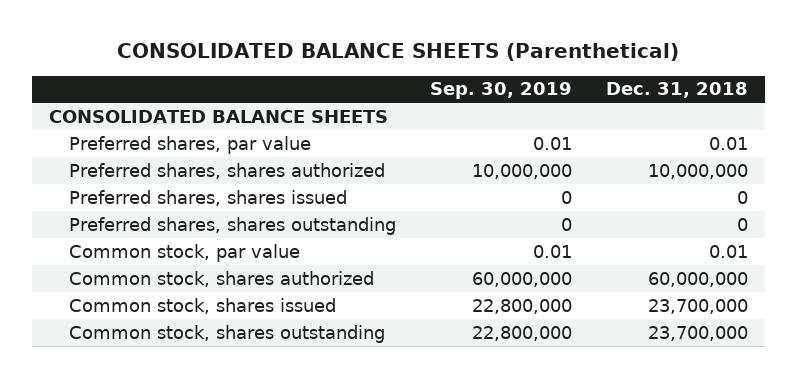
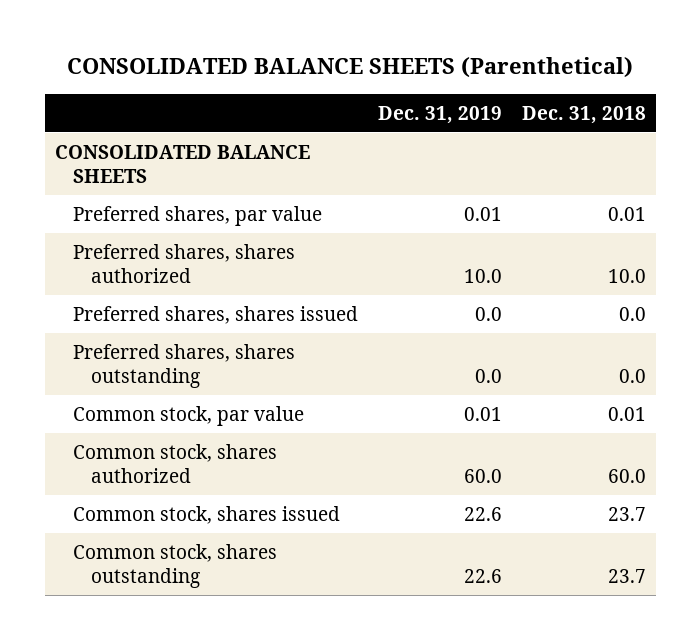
- | Sep. 30, 2019 | Dec. 31, 2018
+ | Dec. 31, 2019 | Dec. 31, 2018
- Preferred shares, shares authorized | 10,000,000 | 10,000,000
- Preferred shares, shares issued | 0 | 0
- Preferred shares, shares outstanding | 0 | 0
+ Preferred shares, shares authorized | 10.0 | 10.0
+ Preferred shares, shares issued | 0.0 | 0.0
+ Preferred shares, shares outstanding | 0.0 | 0.0
- Common stock, shares authorized | 60,000,000 | 60,000,000
- Common stock, shares issued | 22,800,000 | 23,700,000
- Common stock, shares outstanding | 22,800,000 | 23,700,000
+ Common stock, shares authorized | 60.0 | 60.0
+ Common stock, shares issued | 22.6 | 23.7
+ Common stock, shares outstanding | 22.6 | 23.7

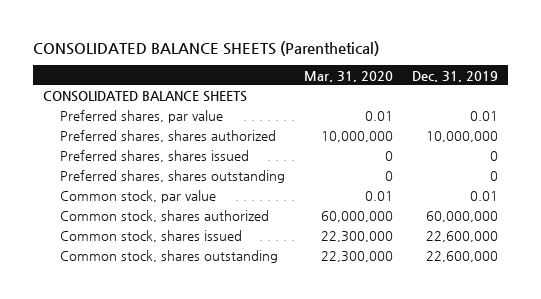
- | Dec. 31, 2019 | Dec. 31, 2018
+ | Mar. 31, 2020 | Dec. 31, 2019
- Preferred shares, shares authorized | 10.0 | 10.0
- Preferred shares, shares issued | 0.0 | 0.0
- Preferred shares, shares outstanding | 0.0 | 0.0
+ Preferred shares, shares authorized | 10,000,000 | 10,000,000
+ Preferred shares, shares issued | 0 | 0
+ Preferred shares, shares outstanding | 0 | 0
- Common stock, shares authorized | 60.0 | 60.0
- Common stock, shares issued | 22.6 | 23.7
- Common stock, shares outstanding | 22.6 | 23.7
+ Common stock, shares authorized | 60,000,000 | 60,000,000
+ Common stock, shares issued | 22,300,000 | 22,600,000
+ Common stock, shares outstanding | 22,300,000 | 22,600,000

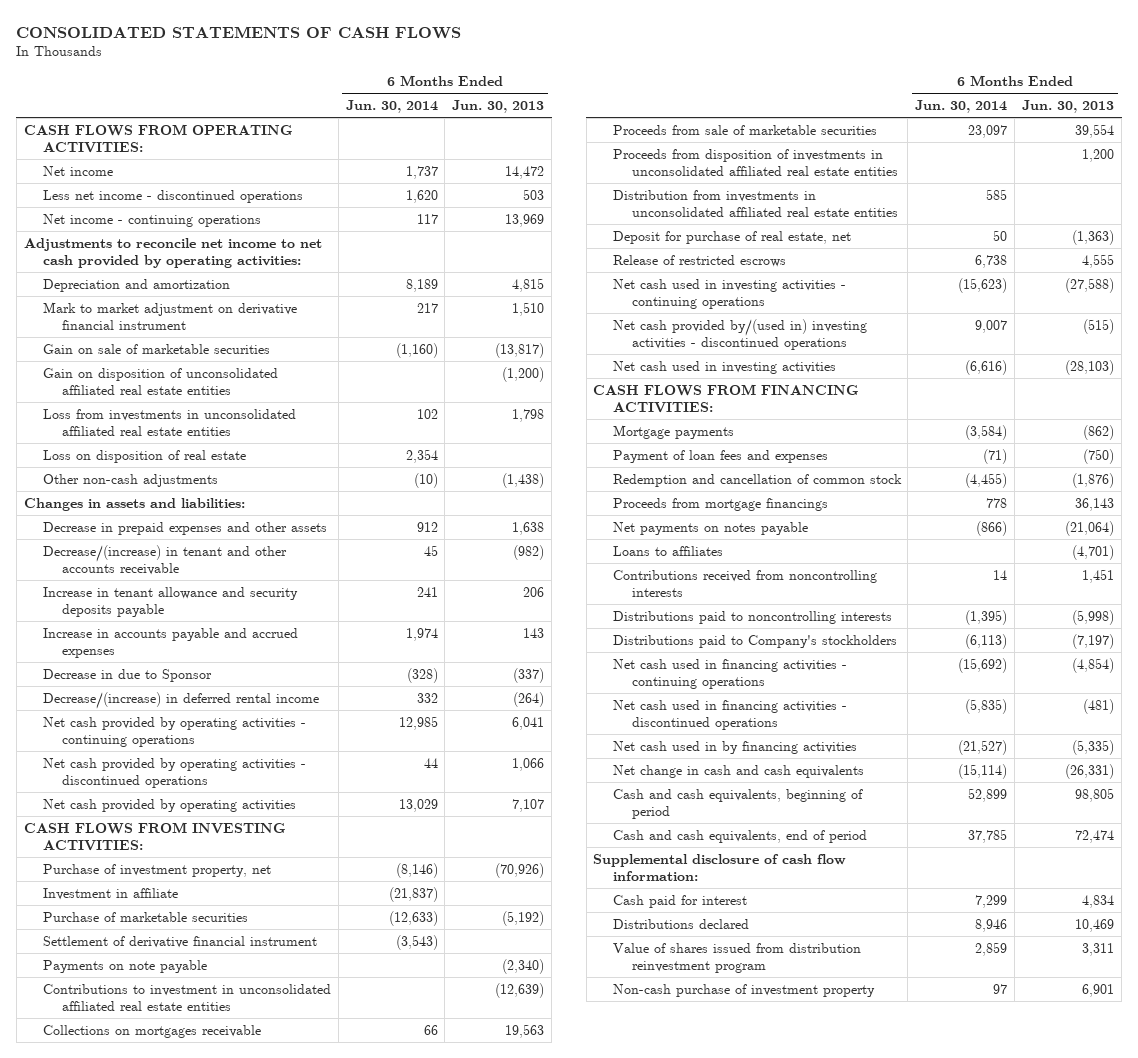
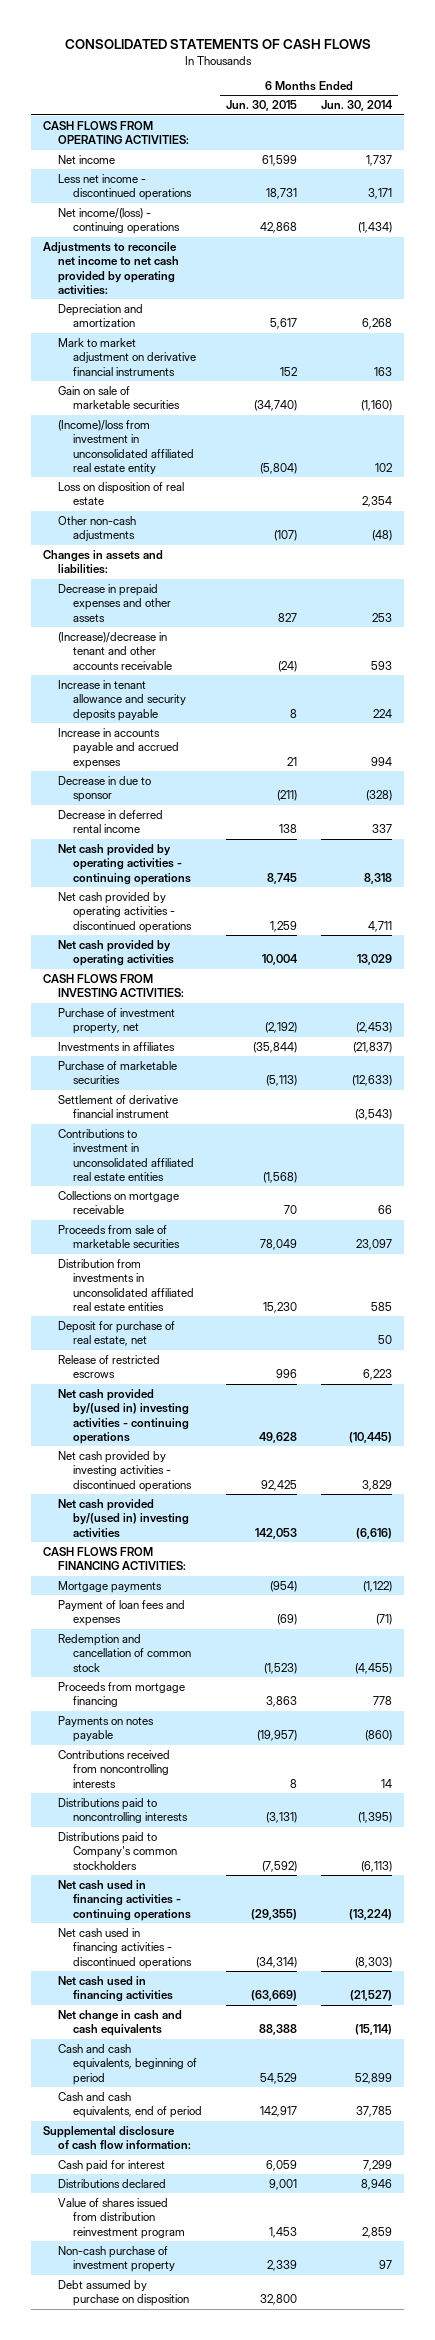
- | 6 Months Ended Jun. 30, 2014 | 6 Months Ended Jun. 30, 2013
+ | 6 Months Ended Jun. 30, 2015 | 6 Months Ended Jun. 30, 2014
- Less net income - discontinued operations | 1,620 | 503
- Net income - continuing operations | 117 | 13,969
+ Less net income - discontinued operations | 18,731 | 3,171
+ Net income/(loss) - continuing operations | 42,868 | (1,434)
- Depreciation and amortization | 8,189 | 4,815
- Mark to market adjustment on derivative financial instrument | 217 | 1,510
+ Depreciation and amortization | 5,617 | 6,268
+ Mark to market adjustment on derivative financial instruments | 152 | 163
- Gain on disposition of unconsolidated affiliated real estate entities | | (1,200)
- Loss from investments in unconsolidated affiliated real estate entities | 102 | 1,798
+ (Income)/loss from investment in unconsolidated affiliated real estate entity | (5,804) | 102
- Other non-cash adjustments | (10) | (1,438)
+ Other non-cash adjustments | (107) | (48)
- Decrease in prepaid expenses and other assets | 912 | 1,638
- Decrease/(increase) in tenant and other accounts receivable | 45 | (982)
- Increase in tenant allowance and security deposits payable | 241 | 206
- Increase in accounts payable and accrued expenses | 1,974 | 143
- Decrease in due to Sponsor | (328) | (337)
- Decrease/(increase) in deferred rental income | 332 | (264)
- Net cash provided by operating activities - continuing operations | 12,985 | 6,041
- Net cash provided by operating activities - discontinued operations | 44 | 1,066
+ Decrease in prepaid expenses and other assets | 827 | 253
+ (Increase)/decrease in tenant and other accounts receivable | (24) | 593
+ Increase in tenant allowance and security deposits payable | 8 | 224
+ Increase in accounts payable and accrued expenses | 21 | 994
+ Decrease in due to sponsor | (211) | (328)
+ Decrease in deferred rental income | 138 | 337
+ Net cash provided by operating activities - continuing operations | 8,745 | 8,318
+ Net cash provided by operating activities - discontinued operations | 1,259 | 4,711
- Purchase of investment property, net | (8,146) | (70,926)
- Investment in affiliate | (21,837) |
+ Purchase of investment property, net | (2,192) | (2,453)
+ Investments in affiliates | (35,844) | (21,837)
- Payments on note payable | | (2,340)
- Collections on mortgages receivable | 66 | 19,563
+ Collections on mortgage receivable | 70 | 66
- Proceeds from disposition of investments in unconsolidated affiliated real estate entities | | 1,200
- Release of restricted escrows | 6,738 | 4,555
- Net cash used in investing activities - continuing operations | (15,623) | (27,588)
- Net cash provided by/(used in) investing activities - discontinued operations | 9,007 | (515)
- Net cash used in investing activities | (6,616) | (28,103)
+ Release of restricted escrows | 996 | 6,223
+ Net cash provided by/(used in) investing activities - continuing operations | 49,628 | (10,445)
+ Net cash provided by investing activities - discontinued operations | 92,425 | 3,829
+ Net cash provided by/(used in) investing activities | 142,053 | (6,616)
- Mortgage payments | (3,584) | (862)
+ Mortgage payments | (954) | (1,122)
- Proceeds from mortgage financings | 778 | 36,143
- Net payments on notes payable | (866) | (21,064)
- Loans to affiliates | | (4,701)
+ Proceeds from mortgage financing | 3,863 | 778
+ Payments on notes payable | (19,957) | (860)
- Distributions paid to Company's stockholders | (6,113) | (7,197)
- Net cash used in financing activities - continuing operations | (15,692) | (4,854)
- Net cash used in financing activities - discontinued operations | (5,835) | (481)
- Net cash used in by financing activities | (21,527) | (5,335)
+ Distributions paid to Company's common stockholders | (7,592) | (6,113)
+ Net cash used in financing activities - continuing operations | (29,355) | (13,224)
+ Net cash used in financing activities - discontinued operations | (34,314) | (8,303)
+ Net cash used in financing activities | (63,669) | (21,527)
+ Debt assumed by purchase on disposition | 32,800 |

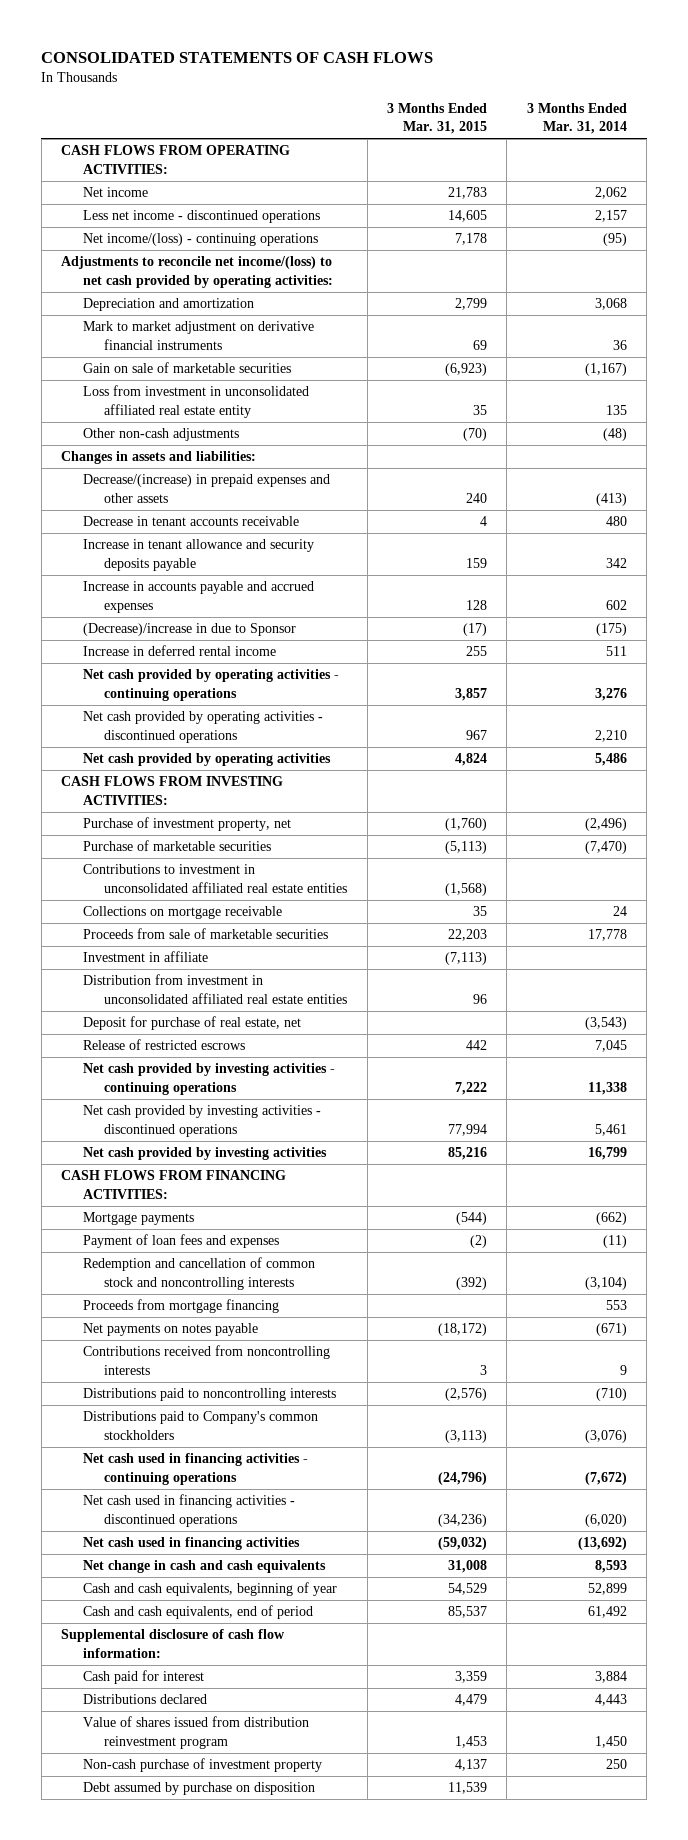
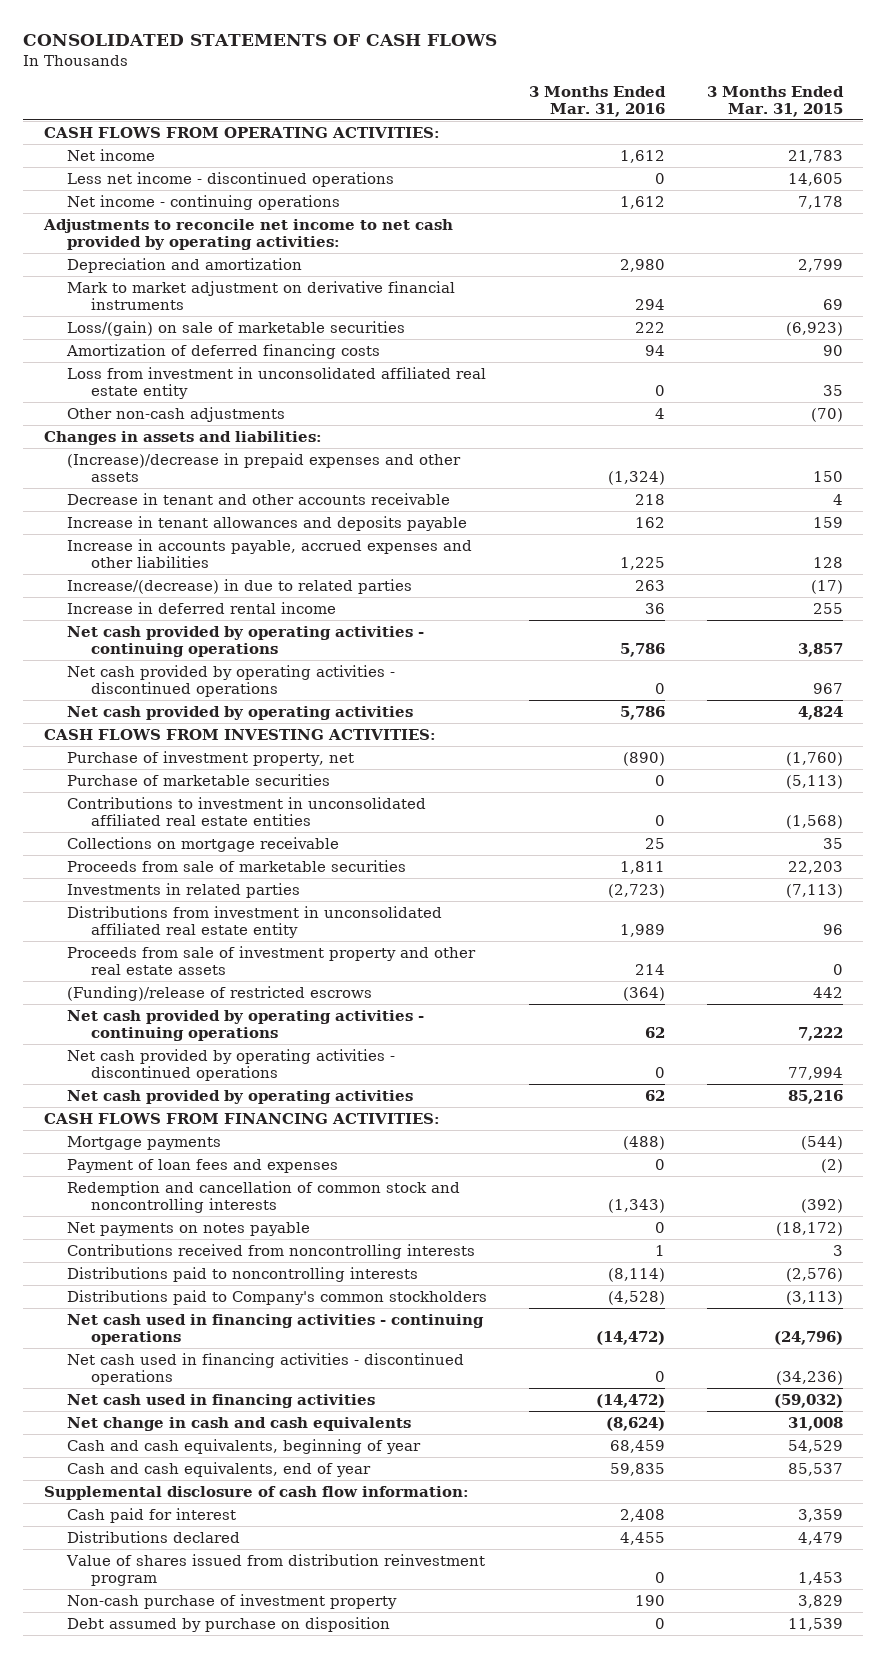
- | 3 Months Ended Mar. 31, 2015 | 3 Months Ended Mar. 31, 2014
+ | 3 Months Ended Mar. 31, 2016 | 3 Months Ended Mar. 31, 2015
- Net income/(loss) - continuing operations | 7,178 | (95)
- Adjustments to reconcile net income/(loss) to net cash provided by operating activities:
+ Net income - continuing operations | 1,612 | 7,178
+ Adjustments to reconcile net income to net cash provided by operating activities:
- Gain on sale of marketable securities | (6,923) | (1,167)
+ Loss/(gain) on sale of marketable securities | 222 | (6,923)
+ Amortization of deferred financing costs | 94 | 90
- Decrease/(increase) in prepaid expenses and other assets | 240 | (413)
- Decrease in tenant accounts receivable | 4 | 480
- Increase in tenant allowance and security deposits payable | 159 | 342
- Increase in accounts payable and accrued expenses | 128 | 602
- (Decrease)/increase in due to Sponsor | (17) | (175)
+ (Increase)/decrease in prepaid expenses and other assets | (1,324) | 150
+ Decrease in tenant and other accounts receivable | 218 | 4
+ Increase in tenant allowances and deposits payable | 162 | 159
+ Increase in accounts payable, accrued expenses and other liabilities | 1,225 | 128
+ Increase/(decrease) in due to related parties | 263 | (17)
- Investment in affiliate | (7,113) |
- Distribution from investment in unconsolidated affiliated real estate entities | 96 |
- Deposit for purchase of real estate, net | | (3,543)
- Release of restricted escrows | 442 | 7,045
- Net cash provided by investing activities - continuing operations | 7,222 | 11,338
- Net cash provided by investing activities - discontinued operations | 77,994 | 5,461
- Net cash provided by investing activities | 85,216 | 16,799
+ Investments in related parties | (2,723) | (7,113)
+ Distributions from investment in unconsolidated affiliated real estate entity | 1,989 | 96
+ Proceeds from sale of investment property and other real estate assets | 214 | 0
+ (Funding)/release of restricted escrows | (364) | 442
+ Net cash provided by operating activities - continuing operations | 62 | 7,222
+ Net cash provided by operating activities - discontinued operations | 0 | 77,994
+ Net cash provided by operating activities | 62 | 85,216
- Proceeds from mortgage financing | | 553
- Cash and cash equivalents, end of period | 85,537 | 61,492
+ Cash and cash equivalents, end of year | 59,835 | 85,537
- Non-cash purchase of investment property | 4,137 | 250
+ Non-cash purchase of investment property | 190 | 3,829

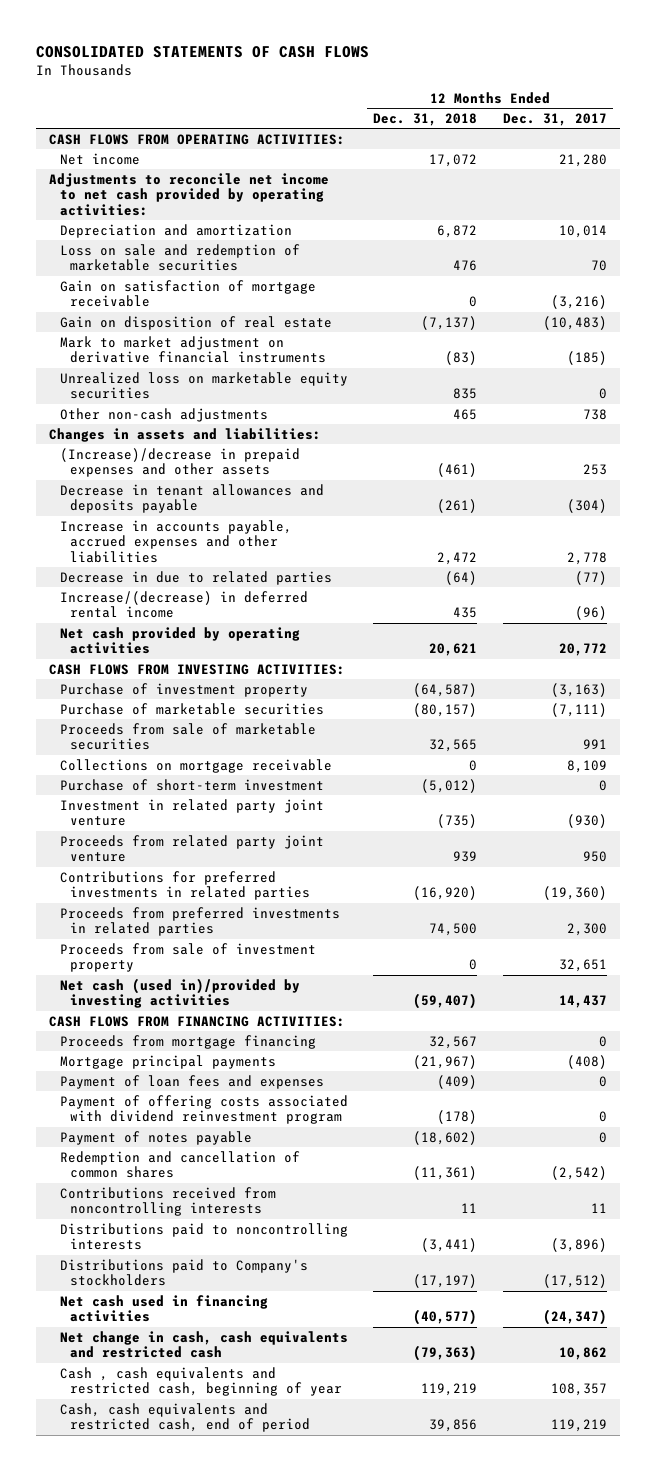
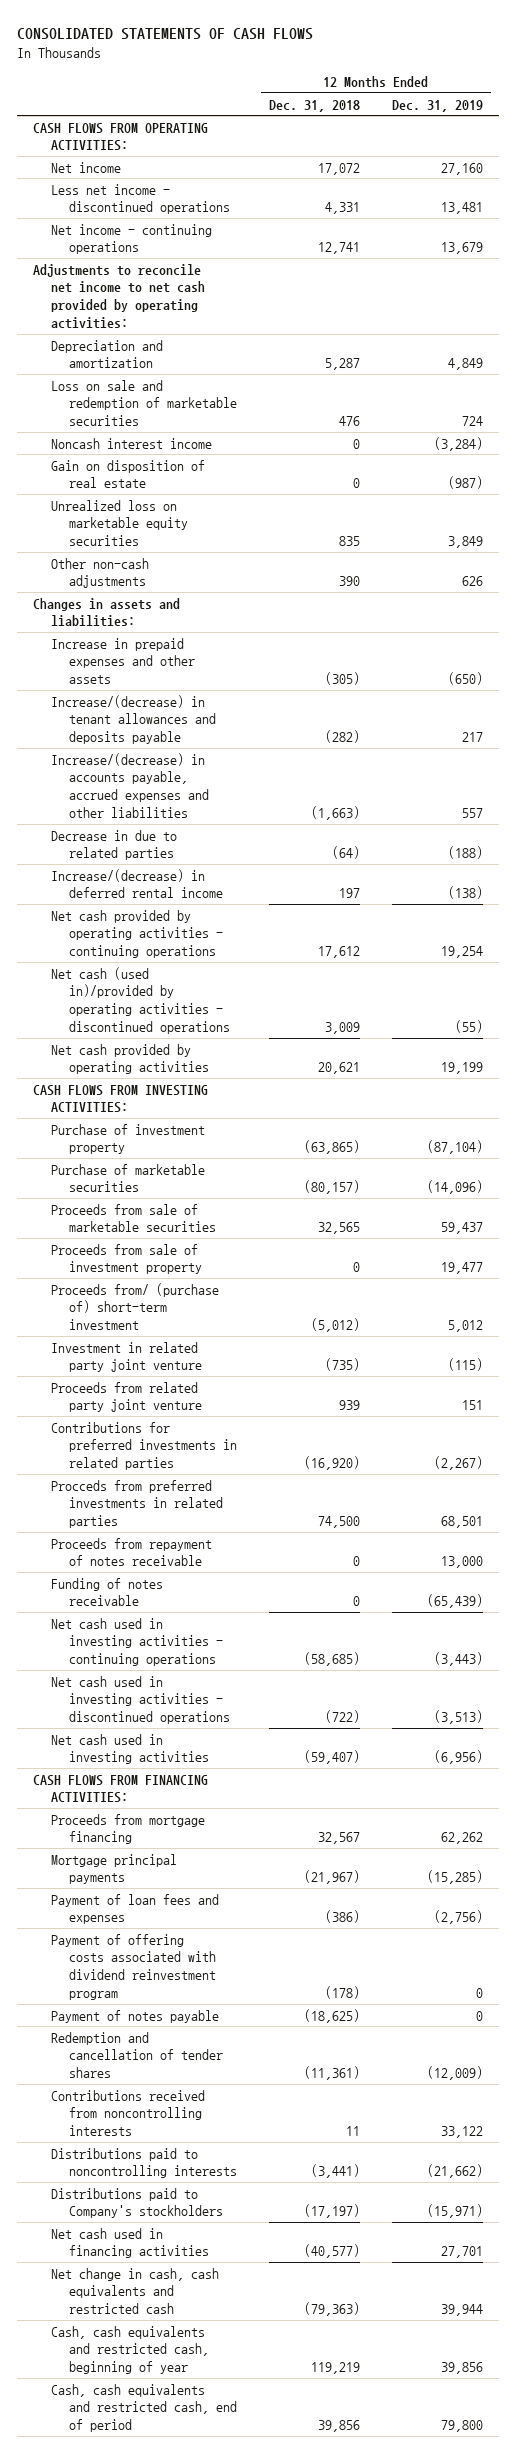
- | 12 Months Ended Dec. 31, 2018 | 12 Months Ended Dec. 31, 2017
+ | 12 Months Ended Dec. 31, 2018 | 12 Months Ended Dec. 31, 2019
+ Less net income - discontinued operations | 4,331 | 13,481
+ Net income - continuing operations | 12,741 | 13,679
- Depreciation and amortization | 6,872 | 10,014
+ Depreciation and amortization | 5,287 | 4,849
- Gain on satisfaction of mortgage receivable | 0 | (3,216)
- Gain on disposition of real estate | (7,137) | (10,483)
- Mark to market adjustment on derivative financial instruments | (83) | (185)
+ Noncash interest income | 0 | (3,284)
+ Gain on disposition of real estate | 0 | (987)
- Other non-cash adjustments | 465 | 738
+ Other non-cash adjustments | 390 | 626
- (Increase)/decrease in prepaid expenses and other assets | (461) | 253
- Decrease in tenant allowances and deposits payable | (261) | (304)
- Increase in accounts payable, accrued expenses and other liabilities | 2,472 | 2,778
+ Increase in prepaid expenses and other assets | (305) | (650)
+ Increase/(decrease) in tenant allowances and deposits payable | (282) | 217
+ Increase/(decrease) in accounts payable, accrued expenses and other liabilities | (1,663) | 557
- Increase/(decrease) in deferred rental income | 435 | (96)
+ Increase/(decrease) in deferred rental income | 197 | (138)
+ Net cash provided by operating activities - continuing operations | 17,612 | 19,254
+ Net cash (used in)/provided by operating activities - discontinued operations | 3,009 | (55)
- Purchase of investment property | (64,587) | (3,163)
+ Purchase of investment property | (63,865) | (87,104)
- Collections on mortgage receivable | 0 | 8,109
- Purchase of short-term investment | (5,012) | 0
moved up: Proceeds from sale of investment property | 0 | 19,477
+ Proceeds from/ (purchase of) short-term investment | (5,012) | 5,012
- Proceeds from preferred investments in related parties | 74,500 | 2,300
- Net cash (used in)/provided by investing activities | (59,407) | 14,437
+ Procceds from preferred investments in related parties | 74,500 | 68,501
+ Proceeds from repayment of notes receivable | 0 | 13,000
+ Funding of notes receivable | 0 | (65,439)
+ Net cash used in investing activities - continuing operations | (58,685) | (3,443)
+ Net cash used in investing activities - discontinued operations | (722) | (3,513)
+ Net cash used in investing activities | (59,407) | (6,956)
- Payment of loan fees and expenses | (409) | 0
+ Payment of loan fees and expenses | (386) | (2,756)
- Payment of notes payable | (18,602) | 0
- Redemption and cancellation of common shares | (11,361) | (2,542)
+ Payment of notes payable | (18,625) | 0
+ Redemption and cancellation of tender shares | (11,361) | (12,009)
- Cash , cash equivalents and restricted cash, beginning of year | 119,219 | 108,357
+ Cash, cash equivalents and restricted cash, beginning of year | 119,219 | 39,856

